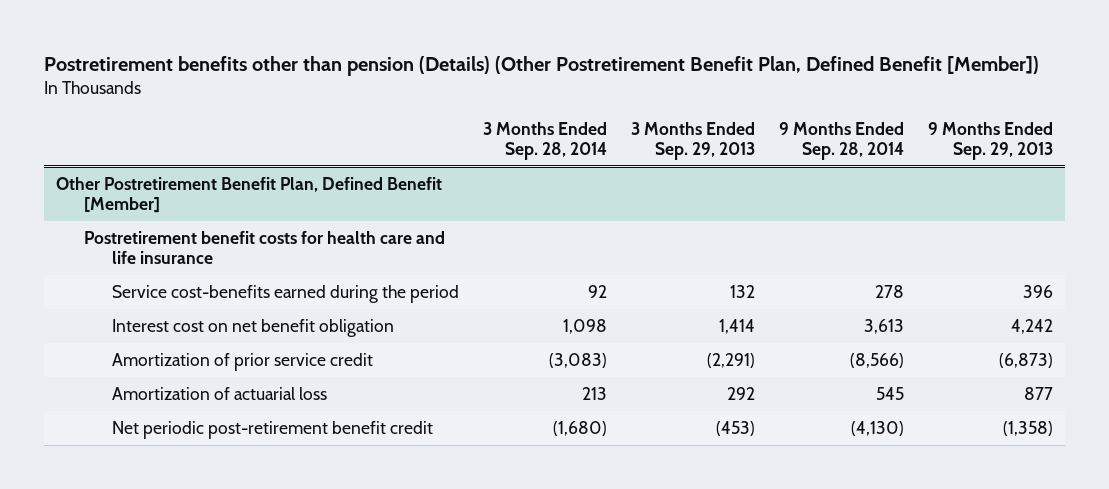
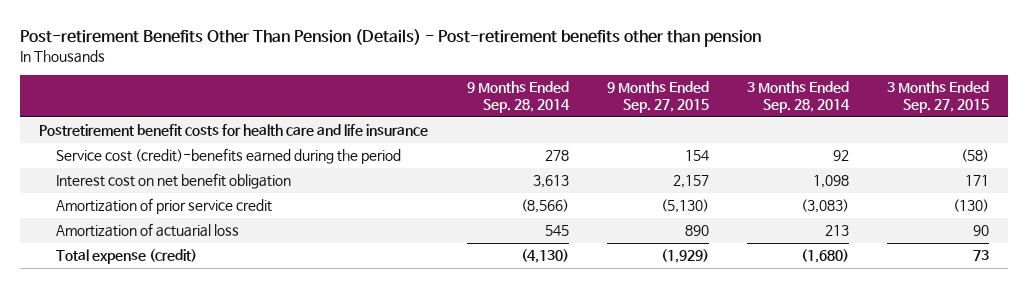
- Postretirement benefits other than pension (Details) (Other Postretirement Benefit Plan, Defined Benefit [Member])
+ Post-retirement Benefits Other Than Pension (Details) - Post-retirement benefits other than pension
- | 3 Months Ended Sep. 28, 2014 | 3 Months Ended Sep. 29, 2013 | 9 Months Ended Sep. 28, 2014 | 9 Months Ended Sep. 29, 2013
+ | 9 Months Ended Sep. 28, 2014 | 9 Months Ended Sep. 27, 2015 | 3 Months Ended Sep. 28, 2014 | 3 Months Ended Sep. 27, 2015
- Other Postretirement Benefit Plan, Defined Benefit [Member]
- Service cost-benefits earned during the period | 92 | 132 | 278 | 396
+ Service cost (credit)-benefits earned during the period | 278 | 154 | 92 | (58)
- Net periodic post-retirement benefit credit | (1,680) | (453) | (4,130) | (1,358)
+ Total expense (credit) | (4,130) | (1,929) | (1,680) | 73

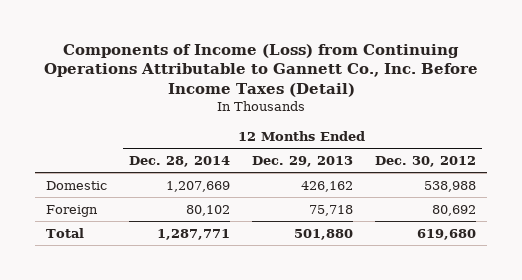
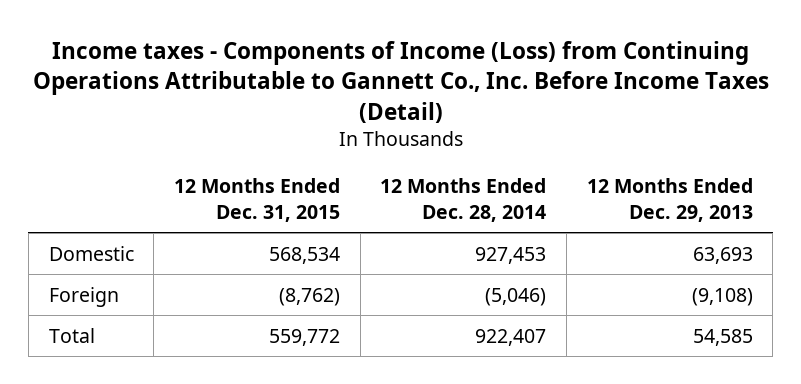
- Components of Income (Loss) from Continuing Operations Attributable to Gannett Co., Inc. Before Income Taxes (Detail)
+ Income taxes - Components of Income (Loss) from Continuing Operations Attributable to Gannett Co., Inc. Before Income Taxes (Detail)
- | 12 Months Ended Dec. 28, 2014 | 12 Months Ended Dec. 29, 2013 | 12 Months Ended Dec. 30, 2012
+ | 12 Months Ended Dec. 31, 2015 | 12 Months Ended Dec. 28, 2014 | 12 Months Ended Dec. 29, 2013
- Domestic | 1,207,669 | 426,162 | 538,988
- Foreign | 80,102 | 75,718 | 80,692
- Total | 1,287,771 | 501,880 | 619,680
+ Domestic | 568,534 | 927,453 | 63,693
+ Foreign | (8,762) | (5,046) | (9,108)
+ Total | 559,772 | 922,407 | 54,585

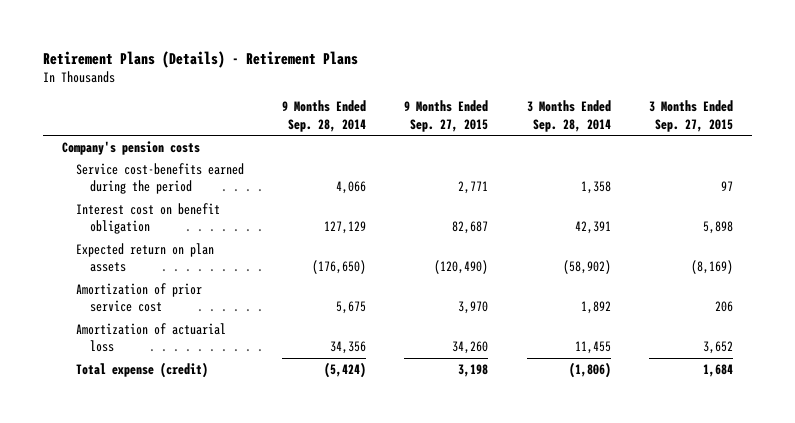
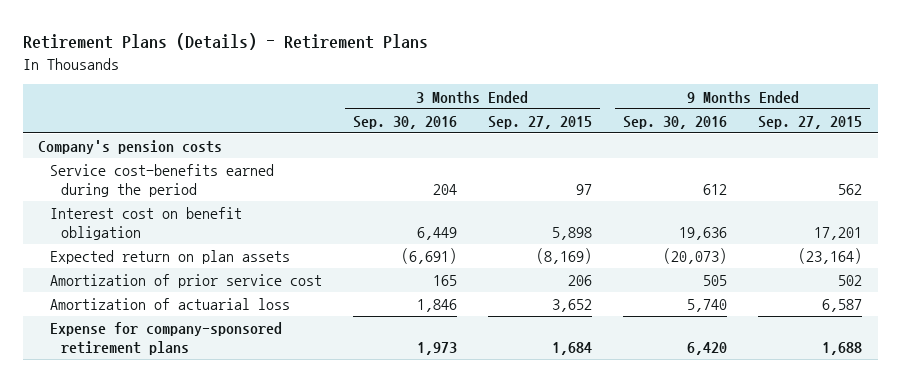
- | 9 Months Ended Sep. 28, 2014 | 9 Months Ended Sep. 27, 2015 | 3 Months Ended Sep. 28, 2014 | 3 Months Ended Sep. 27, 2015
+ | 3 Months Ended Sep. 30, 2016 | 3 Months Ended Sep. 27, 2015 | 9 Months Ended Sep. 30, 2016 | 9 Months Ended Sep. 27, 2015
- Service cost-benefits earned during the period | 4,066 | 2,771 | 1,358 | 97
- Interest cost on benefit obligation | 127,129 | 82,687 | 42,391 | 5,898
- Expected return on plan assets | (176,650) | (120,490) | (58,902) | (8,169)
- Amortization of prior service cost | 5,675 | 3,970 | 1,892 | 206
- Amortization of actuarial loss | 34,356 | 34,260 | 11,455 | 3,652
- Total expense (credit) | (5,424) | 3,198 | (1,806) | 1,684
+ Service cost-benefits earned during the period | 204 | 97 | 612 | 562
+ Interest cost on benefit obligation | 6,449 | 5,898 | 19,636 | 17,201
+ Expected return on plan assets | (6,691) | (8,169) | (20,073) | (23,164)
+ Amortization of prior service cost | 165 | 206 | 505 | 502
+ Amortization of actuarial loss | 1,846 | 3,652 | 5,740 | 6,587
+ Expense for company-sponsored retirement plans | 1,973 | 1,684 | 6,420 | 1,688

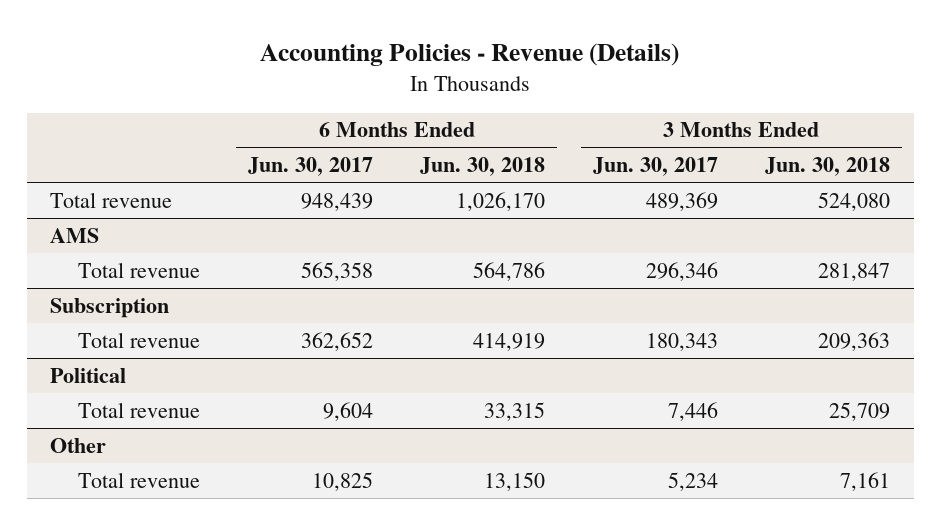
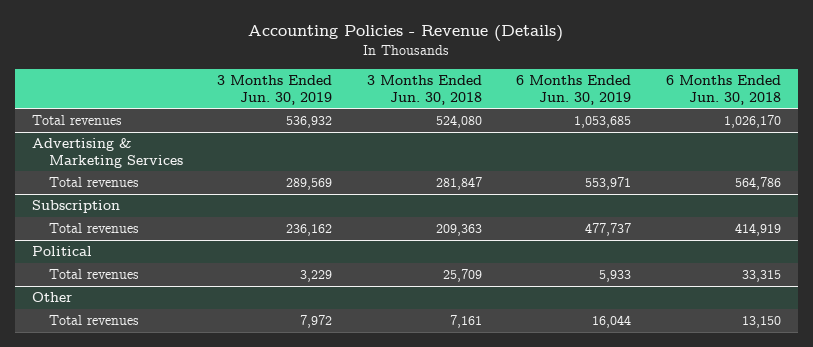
- | 6 Months Ended Jun. 30, 2017 | 6 Months Ended Jun. 30, 2018 | 3 Months Ended Jun. 30, 2017 | 3 Months Ended Jun. 30, 2018
+ | 3 Months Ended Jun. 30, 2019 | 3 Months Ended Jun. 30, 2018 | 6 Months Ended Jun. 30, 2019 | 6 Months Ended Jun. 30, 2018
- Total revenue | 948,439 | 1,026,170 | 489,369 | 524,080
- AMS
- Total revenue | 565,358 | 564,786 | 296,346 | 281,847
+ Total revenues | 536,932 | 524,080 | 1,053,685 | 1,026,170
+ Advertising & Marketing Services
+ Total revenues | 289,569 | 281,847 | 553,971 | 564,786
@ Subscription
- Total revenue | 362,652 | 414,919 | 180,343 | 209,363
+ Total revenues | 236,162 | 209,363 | 477,737 | 414,919
@ Political
- Total revenue | 9,604 | 33,315 | 7,446 | 25,709
+ Total revenues | 3,229 | 25,709 | 5,933 | 33,315
@ Other
- Total revenue | 10,825 | 13,150 | 5,234 | 7,161
+ Total revenues | 7,972 | 7,161 | 16,044 | 13,150

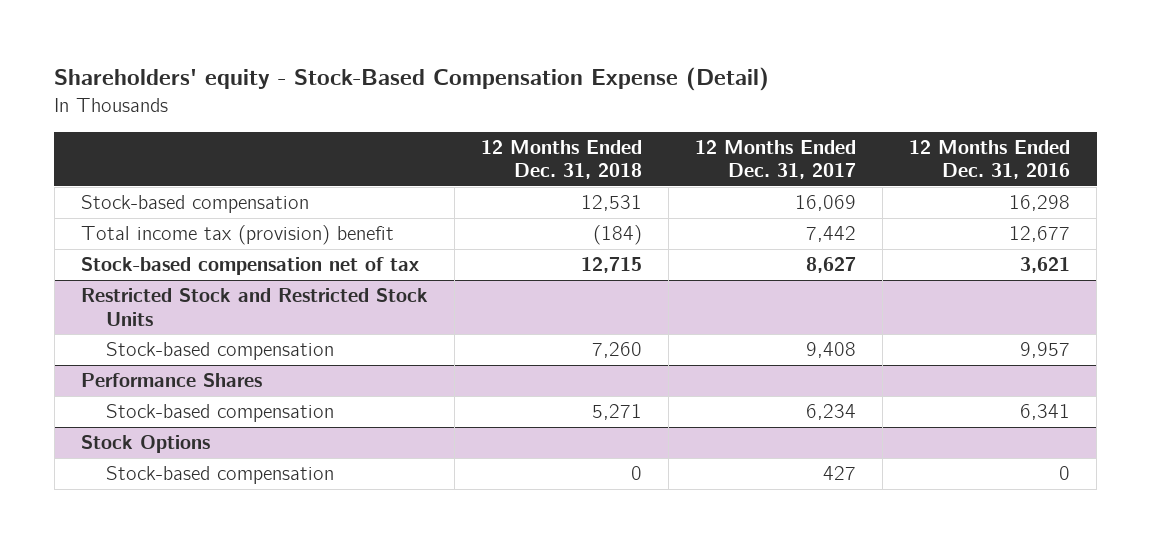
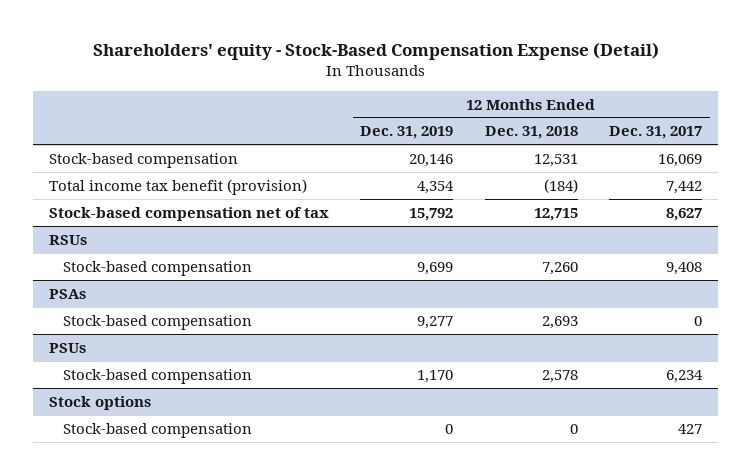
- | 12 Months Ended Dec. 31, 2018 | 12 Months Ended Dec. 31, 2017 | 12 Months Ended Dec. 31, 2016
+ | 12 Months Ended Dec. 31, 2019 | 12 Months Ended Dec. 31, 2018 | 12 Months Ended Dec. 31, 2017
- Total income tax (provision) benefit | (184) | 7,442 | 12,677
+ Total income tax benefit (provision) | 4,354 | (184) | 7,442
- Restricted Stock and Restricted Stock Units
+ RSUs
- Performance Shares
- Stock-based compensation | 5,271 | 6,234 | 6,341
- Stock Options
+ PSAs
+ Stock-based compensation | 9,277 | 2,693 | 0
+ PSUs
+ Stock-based compensation | 1,170 | 2,578 | 6,234
+ Stock options

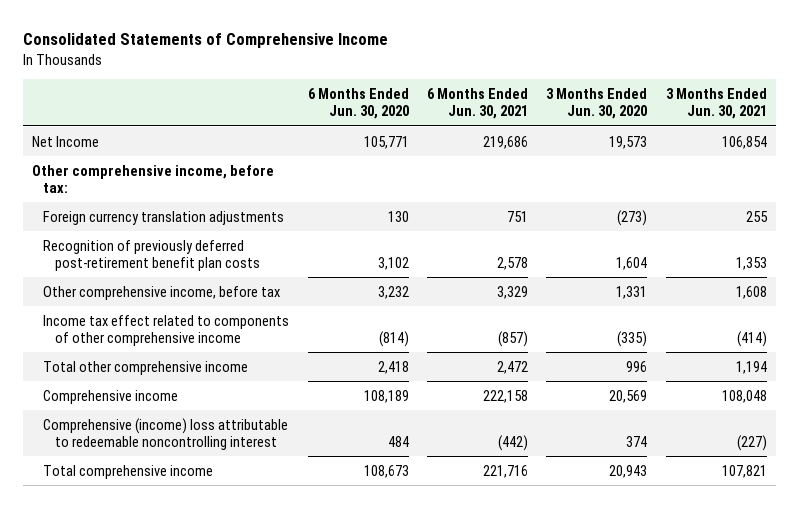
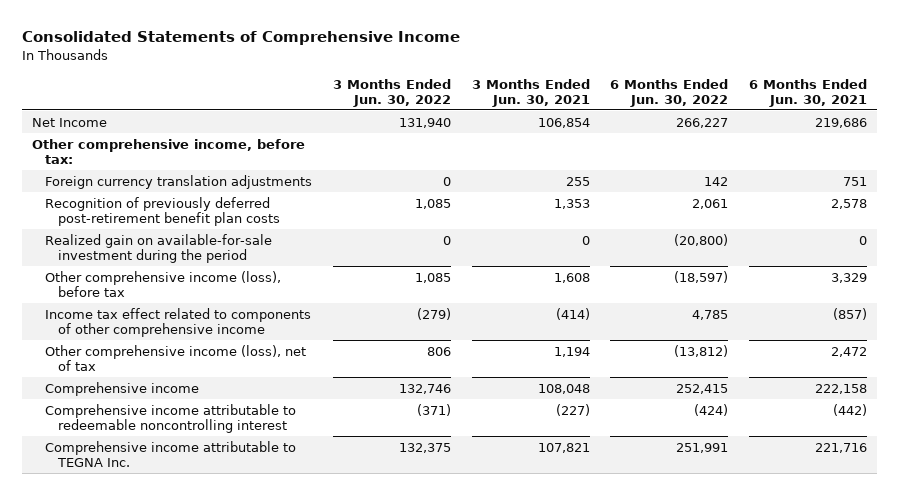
- | 6 Months Ended Jun. 30, 2020 | 6 Months Ended Jun. 30, 2021 | 3 Months Ended Jun. 30, 2020 | 3 Months Ended Jun. 30, 2021
+ | 3 Months Ended Jun. 30, 2022 | 3 Months Ended Jun. 30, 2021 | 6 Months Ended Jun. 30, 2022 | 6 Months Ended Jun. 30, 2021
- Other comprehensive income, before tax | 3,232 | 3,329 | 1,331 | 1,608
+ Realized gain on available-for-sale investment during the period | 0 | 0 | (20,800) | 0
+ Other comprehensive income (loss), before tax | 1,085 | 1,608 | (18,597) | 3,329
- Total other comprehensive income | 2,418 | 2,472 | 996 | 1,194
+ Other comprehensive income (loss), net of tax | 806 | 1,194 | (13,812) | 2,472
- Comprehensive (income) loss attributable to redeemable noncontrolling interest | 484 | (442) | 374 | (227)
- Total comprehensive income | 108,673 | 221,716 | 20,943 | 107,821
+ Comprehensive income attributable to redeemable noncontrolling interest | (371) | (227) | (424) | (442)
+ Comprehensive income attributable to TEGNA Inc. | 132,375 | 107,821 | 251,991 | 221,716

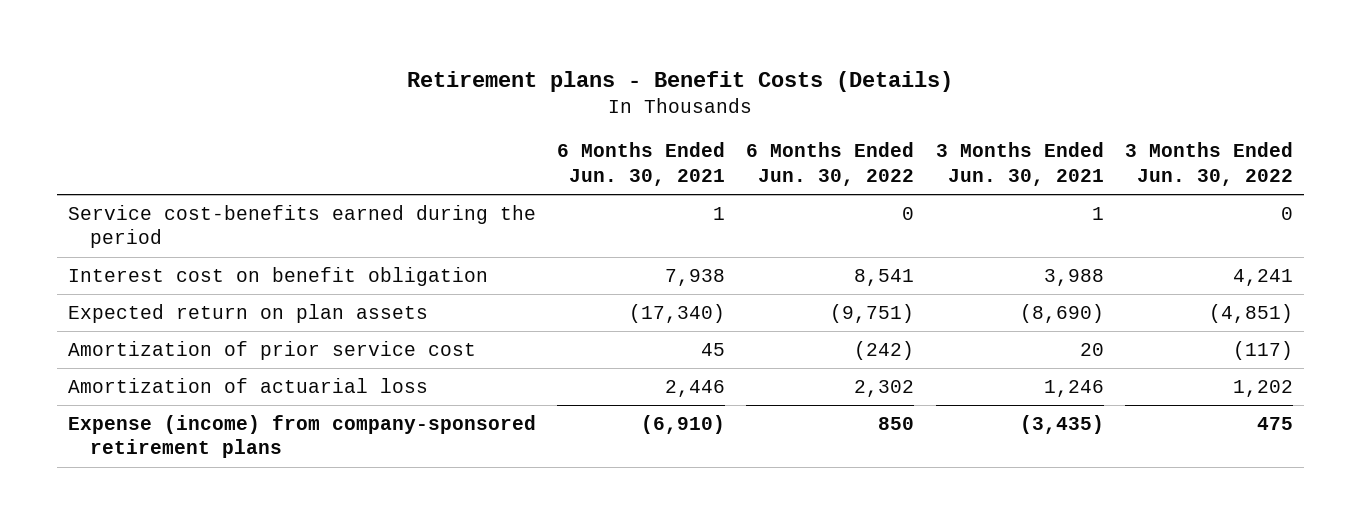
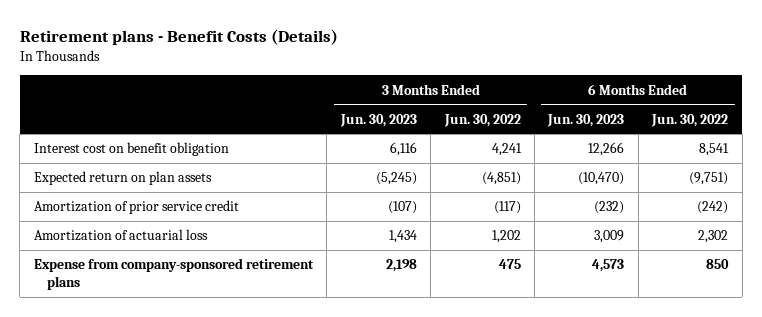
- | 6 Months Ended Jun. 30, 2021 | 6 Months Ended Jun. 30, 2022 | 3 Months Ended Jun. 30, 2021 | 3 Months Ended Jun. 30, 2022
+ | 3 Months Ended Jun. 30, 2023 | 3 Months Ended Jun. 30, 2022 | 6 Months Ended Jun. 30, 2023 | 6 Months Ended Jun. 30, 2022
- Service cost-benefits earned during the period | 1 | 0 | 1 | 0
- Amortization of prior service cost | 45 | (242) | 20 | (117)
+ Amortization of prior service credit | (107) | (117) | (232) | (242)
- Expense (income) from company-sponsored retirement plans | (6,910) | 850 | (3,435) | 475
+ Expense from company-sponsored retirement plans | 2,198 | 475 | 4,573 | 850

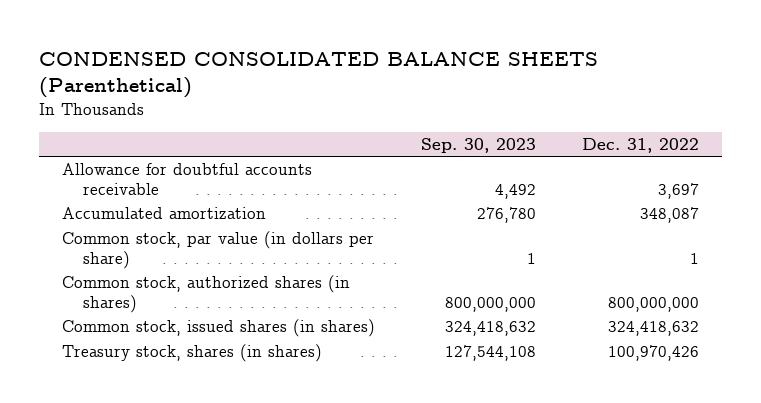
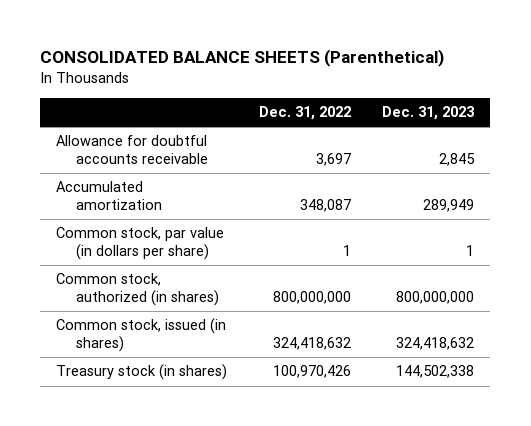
- CONDENSED CONSOLIDATED BALANCE SHEETS (Parenthetical)
+ CONSOLIDATED BALANCE SHEETS (Parenthetical)
- | Sep. 30, 2023 | Dec. 31, 2022
+ | Dec. 31, 2022 | Dec. 31, 2023
- Common stock, authorized shares (in shares) | 800,000,000 | 800,000,000
- Common stock, issued shares (in shares) | 324,418,632 | 324,418,632
- Treasury stock, shares (in shares) | 127,544,108 | 100,970,426
+ Common stock, authorized (in shares) | 800,000,000 | 800,000,000
+ Common stock, issued (in shares) | 324,418,632 | 324,418,632
+ Treasury stock (in shares) | 100,970,426 | 144,502,338

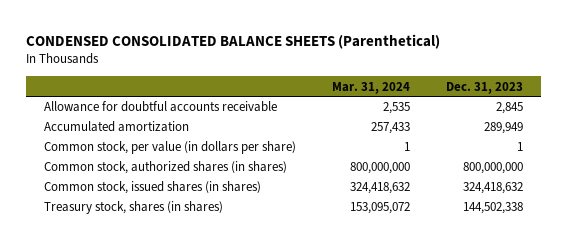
- CONSOLIDATED BALANCE SHEETS (Parenthetical)
+ CONDENSED CONSOLIDATED BALANCE SHEETS (Parenthetical)
- | Dec. 31, 2022 | Dec. 31, 2023
+ | Mar. 31, 2024 | Dec. 31, 2023
- Common stock, par value (in dollars per share) | 1 | 1
- Common stock, authorized (in shares) | 800,000,000 | 800,000,000
- Common stock, issued (in shares) | 324,418,632 | 324,418,632
- Treasury stock (in shares) | 100,970,426 | 144,502,338
+ Common stock, per value (in dollars per share) | 1 | 1
+ Common stock, authorized shares (in shares) | 800,000,000 | 800,000,000
+ Common stock, issued shares (in shares) | 324,418,632 | 324,418,632
+ Treasury stock, shares (in shares) | 153,095,072 | 144,502,338

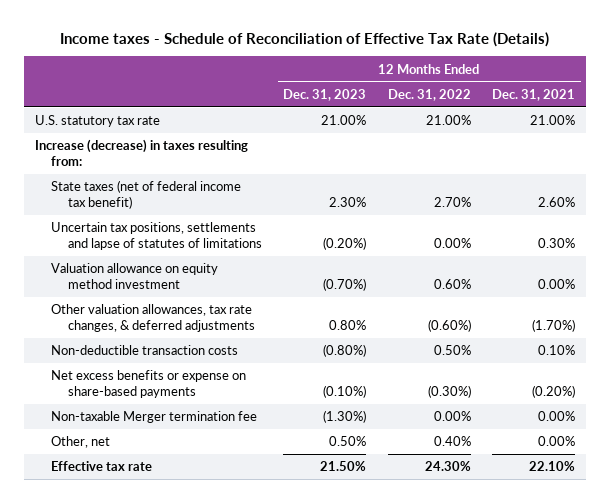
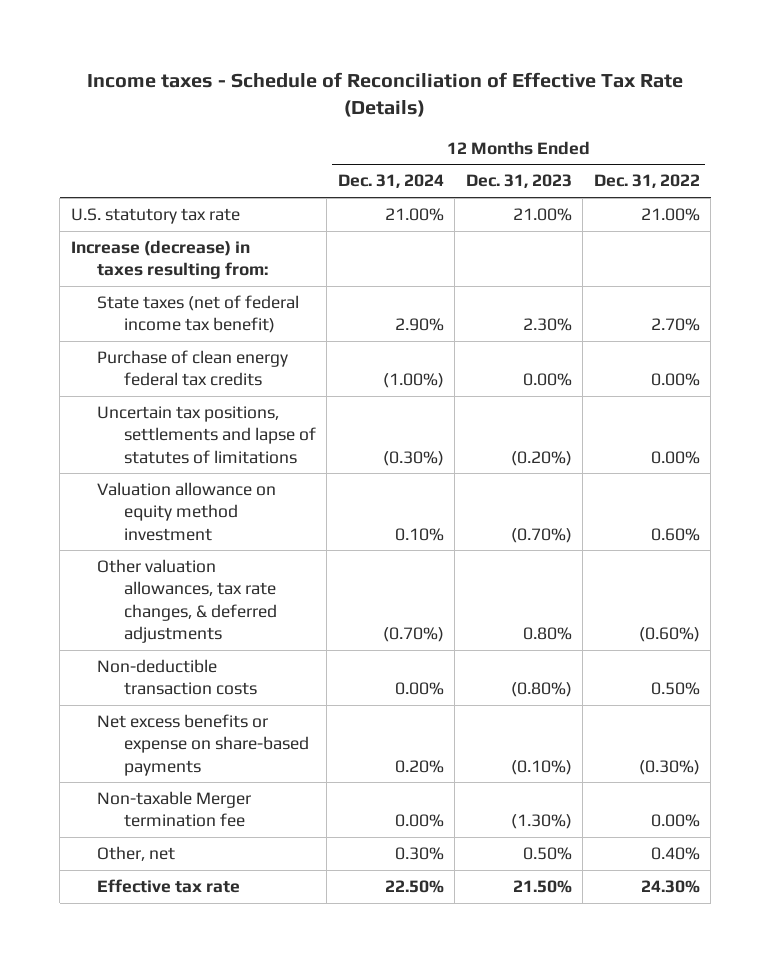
- | 12 Months Ended Dec. 31, 2023 | 12 Months Ended Dec. 31, 2022 | 12 Months Ended Dec. 31, 2021
+ | 12 Months Ended Dec. 31, 2024 | 12 Months Ended Dec. 31, 2023 | 12 Months Ended Dec. 31, 2022
+ Purchase of clean energy federal tax credits | (1.00%) | 0.00% | 0.00%

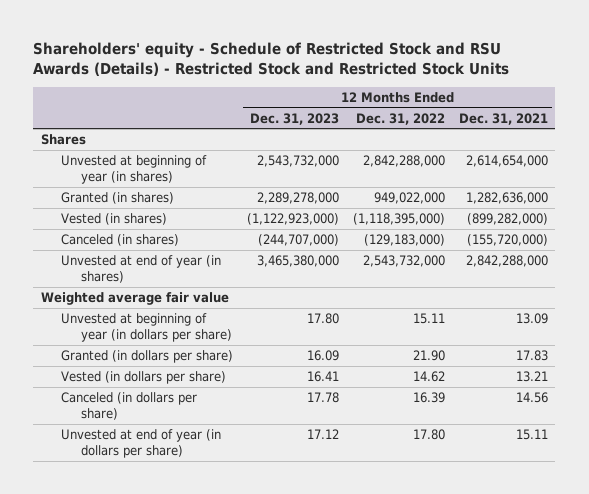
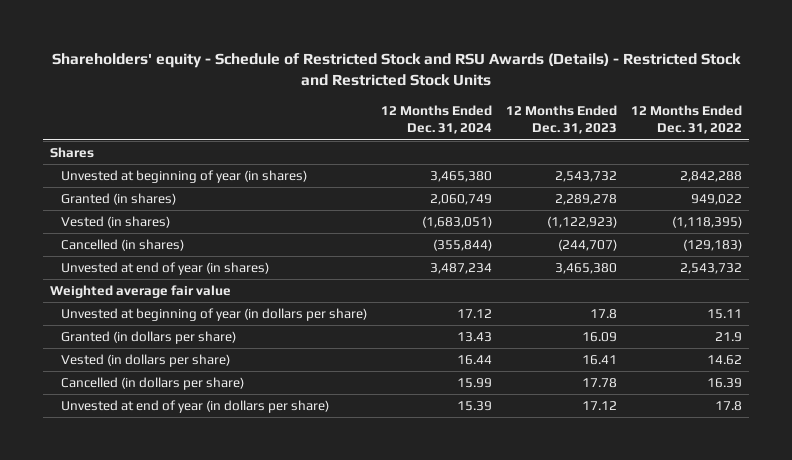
- | 12 Months Ended Dec. 31, 2023 | 12 Months Ended Dec. 31, 2022 | 12 Months Ended Dec. 31, 2021
+ | 12 Months Ended Dec. 31, 2024 | 12 Months Ended Dec. 31, 2023 | 12 Months Ended Dec. 31, 2022
- Unvested at beginning of year (in shares) | 2,543,732,000 | 2,842,288,000 | 2,614,654,000
- Granted (in shares) | 2,289,278,000 | 949,022,000 | 1,282,636,000
- Vested (in shares) | (1,122,923,000) | (1,118,395,000) | (899,282,000)
- Canceled (in shares) | (244,707,000) | (129,183,000) | (155,720,000)
- Unvested at end of year (in shares) | 3,465,380,000 | 2,543,732,000 | 2,842,288,000
+ Unvested at beginning of year (in shares) | 3,465,380 | 2,543,732 | 2,842,288
+ Granted (in shares) | 2,060,749 | 2,289,278 | 949,022
+ Vested (in shares) | (1,683,051) | (1,122,923) | (1,118,395)
+ Cancelled (in shares) | (355,844) | (244,707) | (129,183)
+ Unvested at end of year (in shares) | 3,487,234 | 3,465,380 | 2,543,732
- Unvested at beginning of year (in dollars per share) | 17.80 | 15.11 | 13.09
- Granted (in dollars per share) | 16.09 | 21.90 | 17.83
+ Unvested at beginning of year (in dollars per share) | 17.12 | 17.8 | 15.11
+ Granted (in dollars per share) | 13.43 | 16.09 | 21.9
- Canceled (in dollars per share) | 17.78 | 16.39 | 14.56
- Unvested at end of year (in dollars per share) | 17.12 | 17.80 | 15.11
+ Cancelled (in dollars per share) | 15.99 | 17.78 | 16.39
+ Unvested at end of year (in dollars per share) | 15.39 | 17.12 | 17.8

